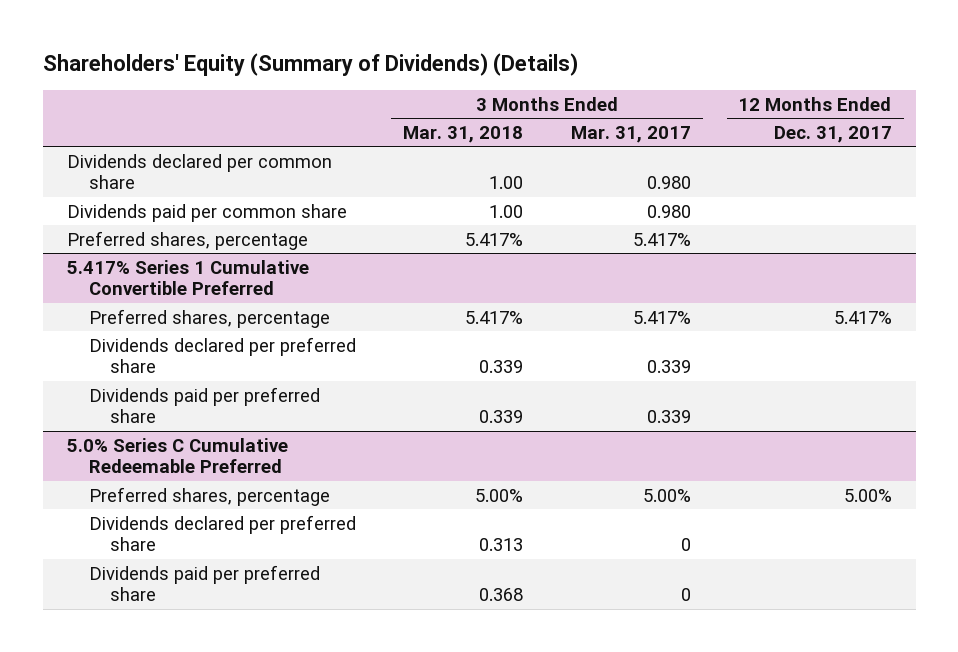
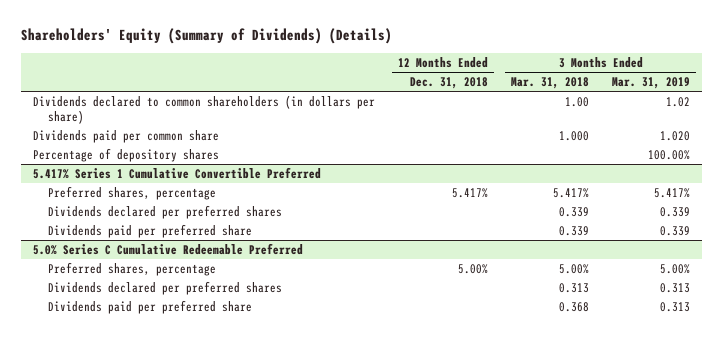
- | 3 Months Ended Mar. 31, 2018 | 3 Months Ended Mar. 31, 2017 | 12 Months Ended Dec. 31, 2017
+ | 12 Months Ended Dec. 31, 2018 | 3 Months Ended Mar. 31, 2018 | 3 Months Ended Mar. 31, 2019
- Dividends declared per common share | 1.00 | 0.980 |
- Dividends paid per common share | 1.00 | 0.980 |
- Preferred shares, percentage | 5.417% | 5.417% |
+ Dividends declared to common shareholders (in dollars per share) | | 1.00 | 1.02
+ Dividends paid per common share | | 1.000 | 1.020
+ Percentage of depository shares | | | 100.00%
@ 5.417% Series 1 Cumulative Convertible Preferred
- Dividends declared per preferred share | 0.339 | 0.339 |
+ Dividends declared per preferred shares | | 0.339 | 0.339
@ 5.0% Series C Cumulative Redeemable Preferred
- Dividends declared per preferred share | 0.313 | 0 |
+ Dividends declared per preferred shares | | 0.313 | 0.313

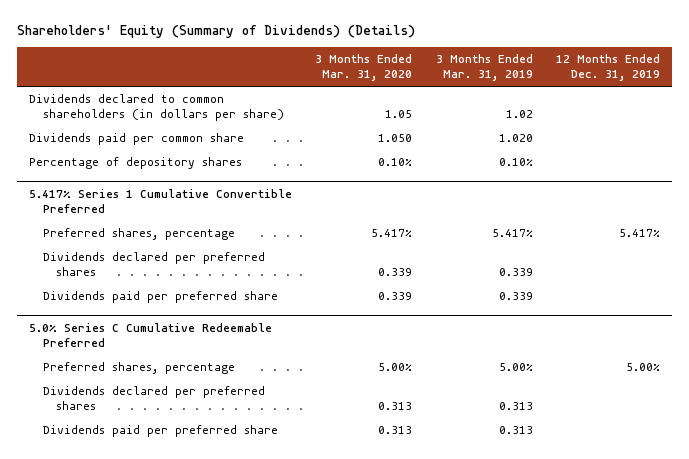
- | 12 Months Ended Dec. 31, 2018 | 3 Months Ended Mar. 31, 2018 | 3 Months Ended Mar. 31, 2019
+ | 3 Months Ended Mar. 31, 2020 | 3 Months Ended Mar. 31, 2019 | 12 Months Ended Dec. 31, 2019
- Percentage of depository shares | | | 100.00%
+ Percentage of depository shares | 0.10% | 0.10% |

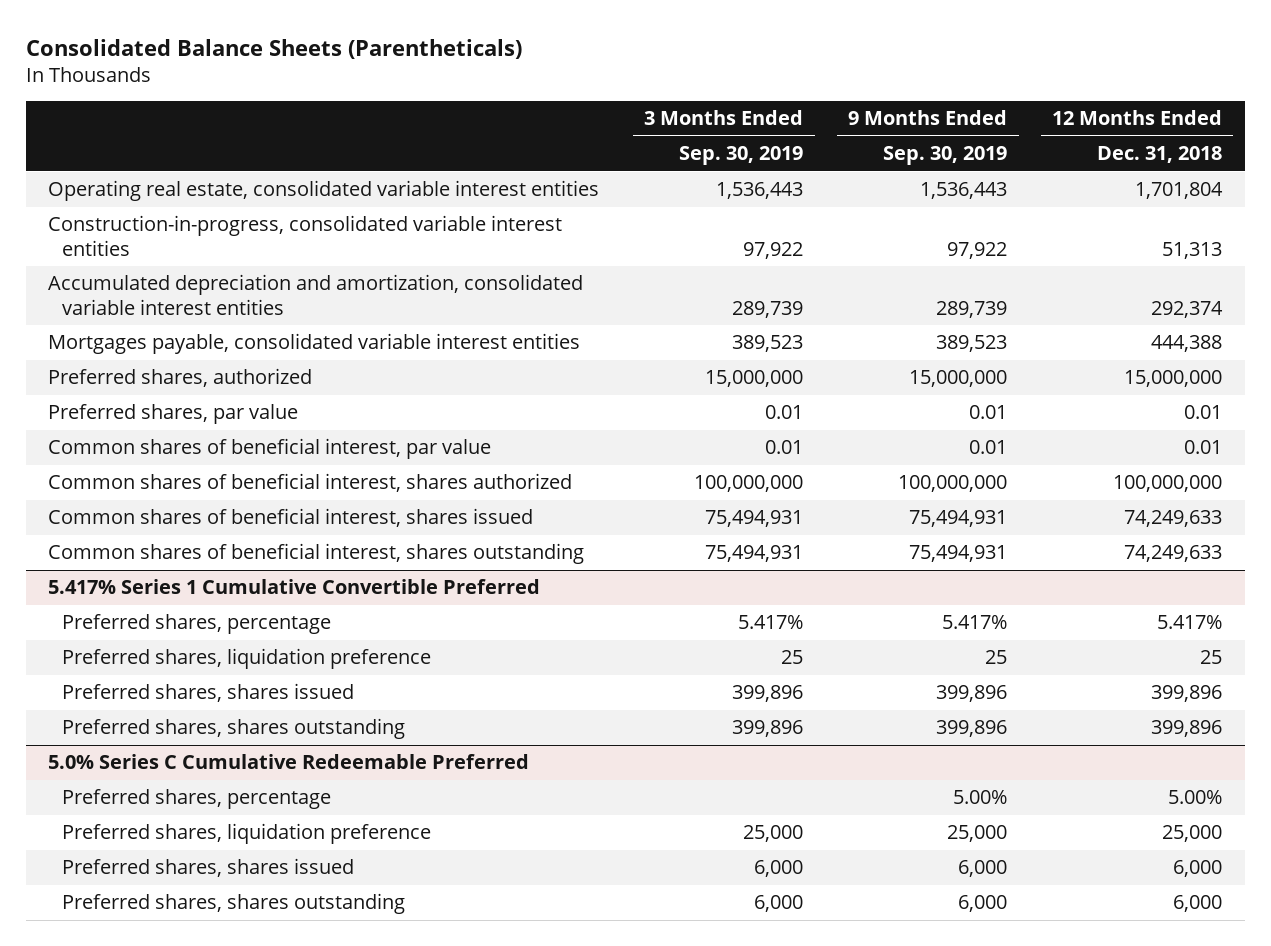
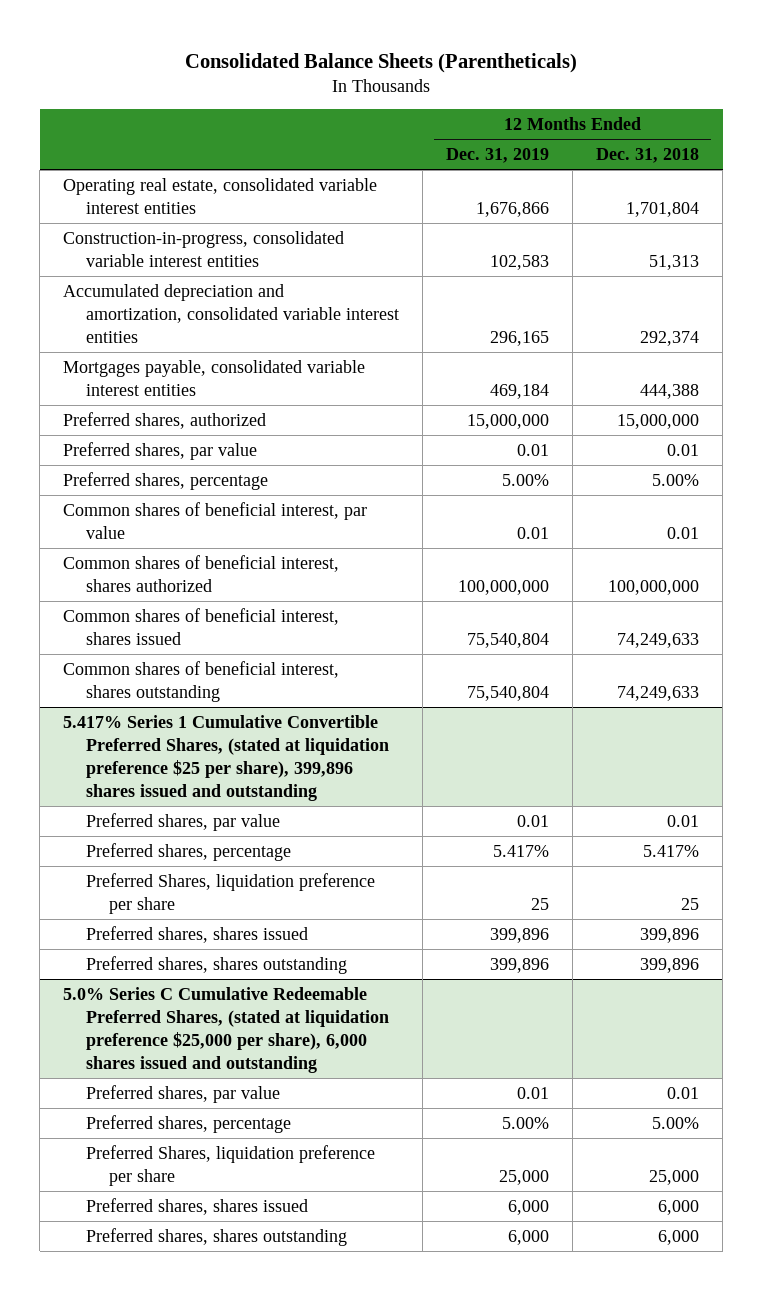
- | 3 Months Ended Sep. 30, 2019 | 9 Months Ended Sep. 30, 2019 | 12 Months Ended Dec. 31, 2018
+ | 12 Months Ended Dec. 31, 2019 | 12 Months Ended Dec. 31, 2018
+ Preferred shares, percentage | 5.00% | 5.00%
- 5.417% Series 1 Cumulative Convertible Preferred
+ 5.417% Series 1 Cumulative Convertible Preferred Shares, (stated at liquidation preference $25 per share), 399,896 shares issued and outstanding
+ Preferred shares, par value | 0.01 | 0.01
- Preferred shares, liquidation preference | 25 | 25 | 25
+ Preferred Shares, liquidation preference per share | 25 | 25
- 5.0% Series C Cumulative Redeemable Preferred
+ 5.0% Series C Cumulative Redeemable Preferred Shares, (stated at liquidation preference $25,000 per share), 6,000 shares issued and outstanding
+ Preferred shares, par value | 0.01 | 0.01
- Preferred shares, liquidation preference | 25,000 | 25,000 | 25,000
+ Preferred Shares, liquidation preference per share | 25,000 | 25,000

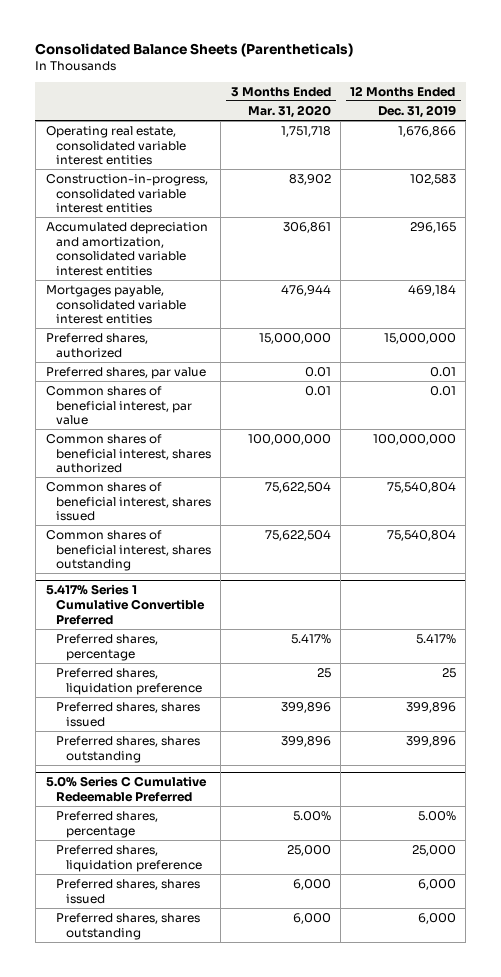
- | 12 Months Ended Dec. 31, 2019 | 12 Months Ended Dec. 31, 2018
+ | 3 Months Ended Mar. 31, 2020 | 12 Months Ended Dec. 31, 2019
- Preferred shares, percentage | 5.00% | 5.00%
- 5.417% Series 1 Cumulative Convertible Preferred Shares, (stated at liquidation preference $25 per share), 399,896 shares issued and outstanding
- Preferred shares, par value | 0.01 | 0.01
+ 5.417% Series 1 Cumulative Convertible Preferred
- Preferred Shares, liquidation preference per share | 25 | 25
+ Preferred shares, liquidation preference | 25 | 25
- 5.0% Series C Cumulative Redeemable Preferred Shares, (stated at liquidation preference $25,000 per share), 6,000 shares issued and outstanding
- Preferred shares, par value | 0.01 | 0.01
+ 5.0% Series C Cumulative Redeemable Preferred
- Preferred Shares, liquidation preference per share | 25,000 | 25,000
+ Preferred shares, liquidation preference | 25,000 | 25,000

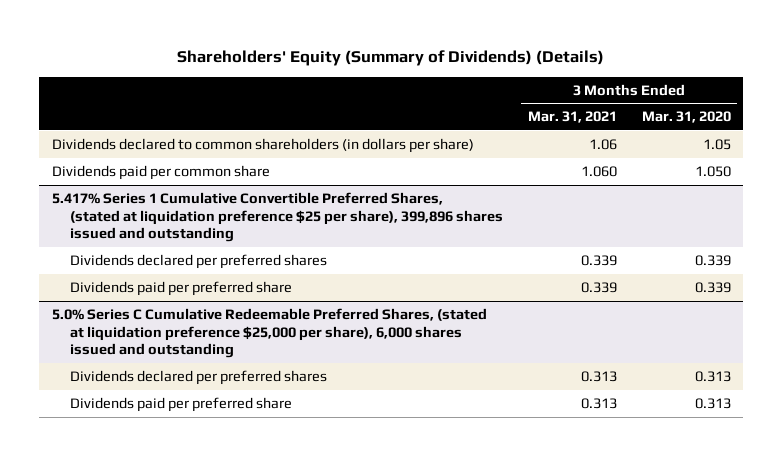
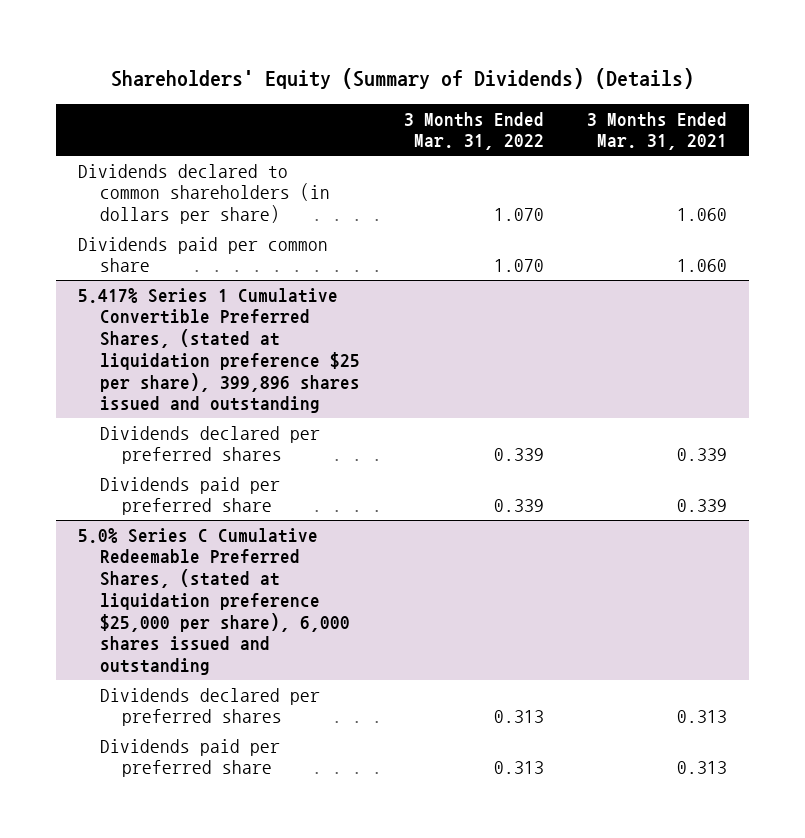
- | 3 Months Ended Mar. 31, 2021 | 3 Months Ended Mar. 31, 2020
+ | 3 Months Ended Mar. 31, 2022 | 3 Months Ended Mar. 31, 2021
- Dividends declared to common shareholders (in dollars per share) | 1.06 | 1.05
+ Dividends declared to common shareholders (in dollars per share) | 1.070 | 1.060

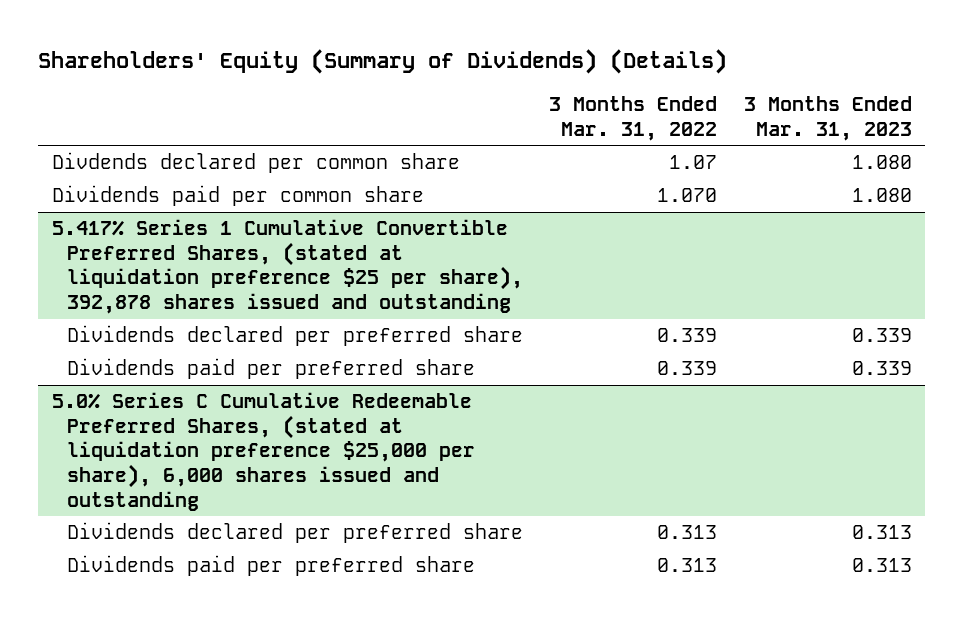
- | 3 Months Ended Mar. 31, 2022 | 3 Months Ended Mar. 31, 2021
+ | 3 Months Ended Mar. 31, 2022 | 3 Months Ended Mar. 31, 2023
- Dividends declared to common shareholders (in dollars per share) | 1.070 | 1.060
+ Divdends declared per common share | 1.07 | 1.080
- 5.417% Series 1 Cumulative Convertible Preferred Shares, (stated at liquidation preference $25 per share), 399,896 shares issued and outstanding
- Dividends declared per preferred shares | 0.339 | 0.339
+ 5.417% Series 1 Cumulative Convertible Preferred Shares, (stated at liquidation preference $25 per share), 392,878 shares issued and outstanding
+ Dividends declared per preferred share | 0.339 | 0.339
@ 5.0% Series C Cumulative Redeemable Preferred Shares, (stated at liquidation preference $25,000 per share), 6,000 shares issued and outstanding
- Dividends declared per preferred shares | 0.313 | 0.313
+ Dividends declared per preferred share | 0.313 | 0.313

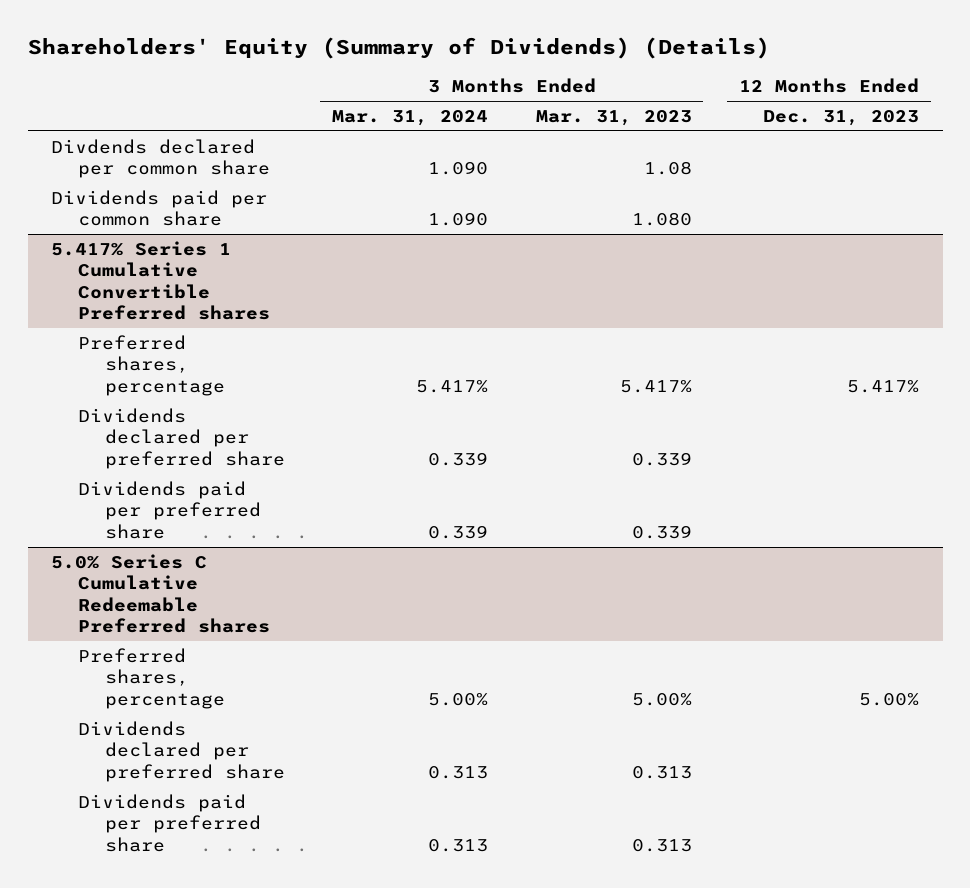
- | 3 Months Ended Mar. 31, 2022 | 3 Months Ended Mar. 31, 2023
+ | 3 Months Ended Mar. 31, 2024 | 3 Months Ended Mar. 31, 2023 | 12 Months Ended Dec. 31, 2023
- Divdends declared per common share | 1.07 | 1.080
+ Divdends declared per common share | 1.090 | 1.08 |
- 5.417% Series 1 Cumulative Convertible Preferred Shares, (stated at liquidation preference $25 per share), 392,878 shares issued and outstanding
+ 5.417% Series 1 Cumulative Convertible Preferred shares
+ Preferred shares, percentage | 5.417% | 5.417% | 5.417%
- 5.0% Series C Cumulative Redeemable Preferred Shares, (stated at liquidation preference $25,000 per share), 6,000 shares issued and outstanding
+ 5.0% Series C Cumulative Redeemable Preferred shares
+ Preferred shares, percentage | 5.00% | 5.00% | 5.00%

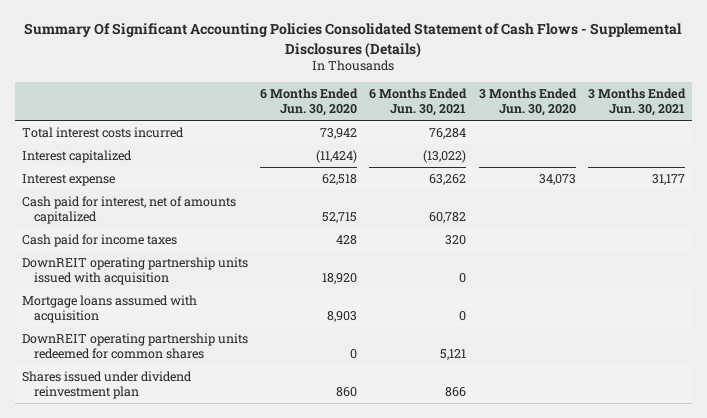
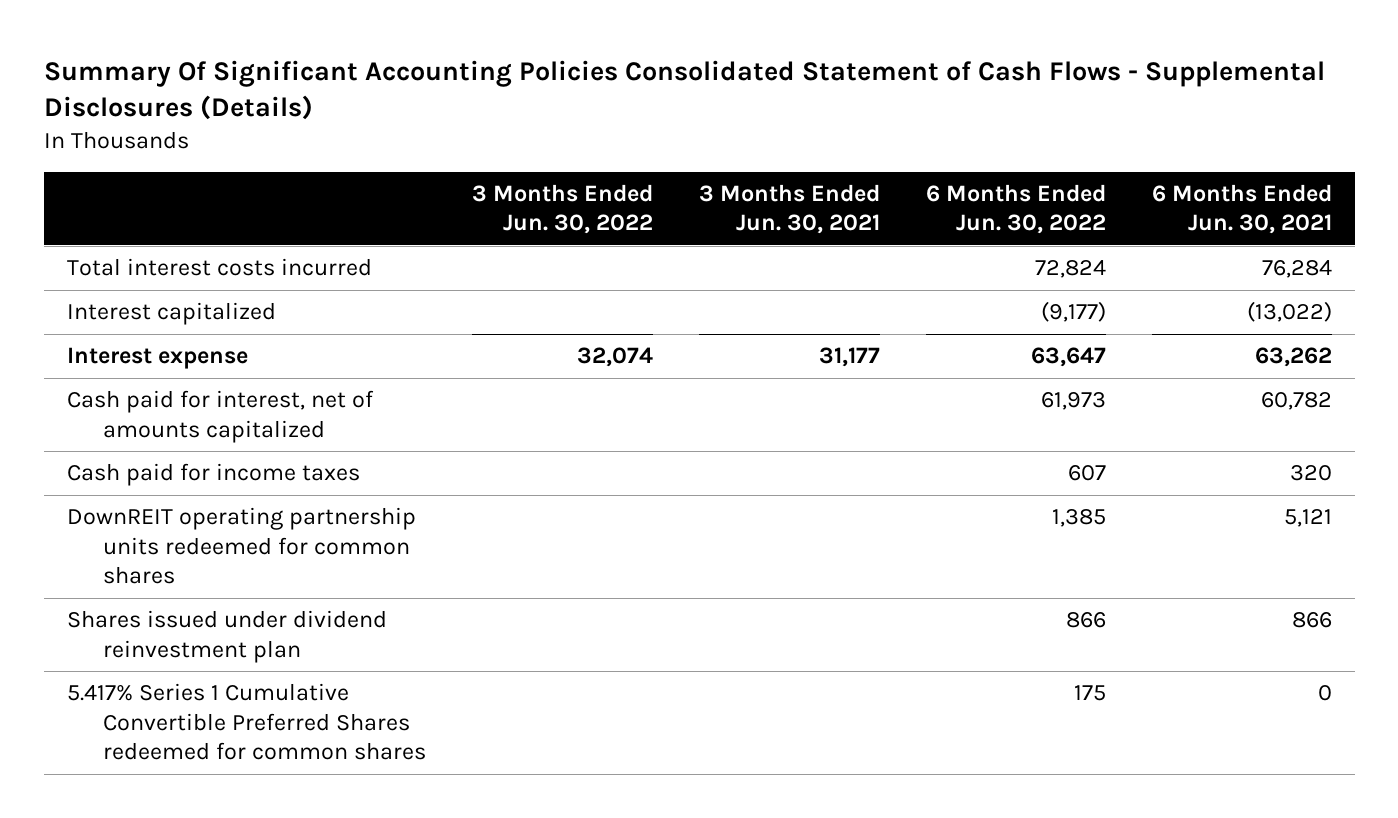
- | 6 Months Ended Jun. 30, 2020 | 6 Months Ended Jun. 30, 2021 | 3 Months Ended Jun. 30, 2020 | 3 Months Ended Jun. 30, 2021
+ | 3 Months Ended Jun. 30, 2022 | 3 Months Ended Jun. 30, 2021 | 6 Months Ended Jun. 30, 2022 | 6 Months Ended Jun. 30, 2021
- DownREIT operating partnership units issued with acquisition | 18,920 | 0 | |
- Mortgage loans assumed with acquisition | 8,903 | 0 | |
+ 5.417% Series 1 Cumulative Convertible Preferred Shares redeemed for common shares | | | 175 | 0

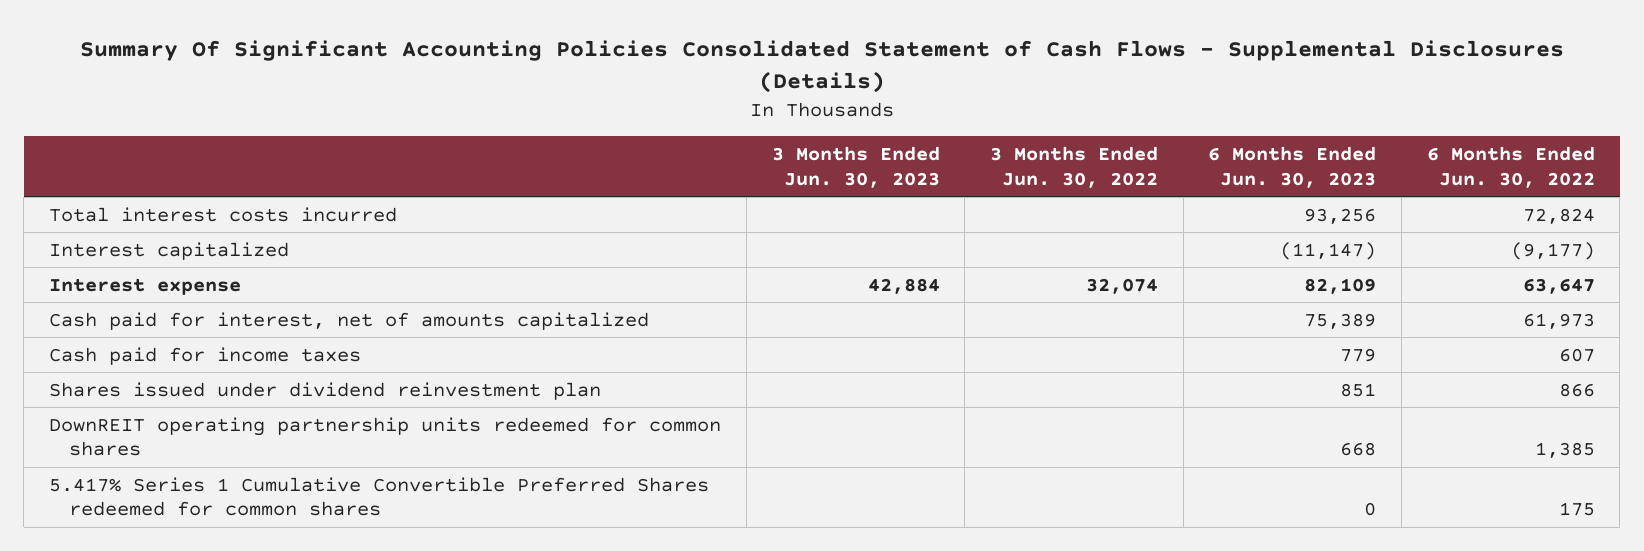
- | 3 Months Ended Jun. 30, 2022 | 3 Months Ended Jun. 30, 2021 | 6 Months Ended Jun. 30, 2022 | 6 Months Ended Jun. 30, 2021
+ | 3 Months Ended Jun. 30, 2023 | 3 Months Ended Jun. 30, 2022 | 6 Months Ended Jun. 30, 2023 | 6 Months Ended Jun. 30, 2022
moved down: DownREIT operating partnership units redeemed for common shares | | | 668 | 1,385

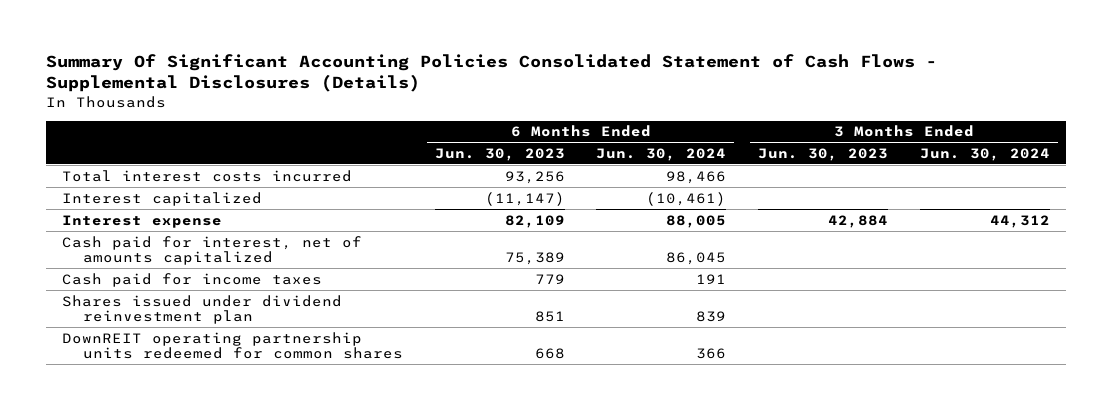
- | 3 Months Ended Jun. 30, 2023 | 3 Months Ended Jun. 30, 2022 | 6 Months Ended Jun. 30, 2023 | 6 Months Ended Jun. 30, 2022
+ | 6 Months Ended Jun. 30, 2023 | 6 Months Ended Jun. 30, 2024 | 3 Months Ended Jun. 30, 2023 | 3 Months Ended Jun. 30, 2024
- 5.417% Series 1 Cumulative Convertible Preferred Shares redeemed for common shares | | | 0 | 175

